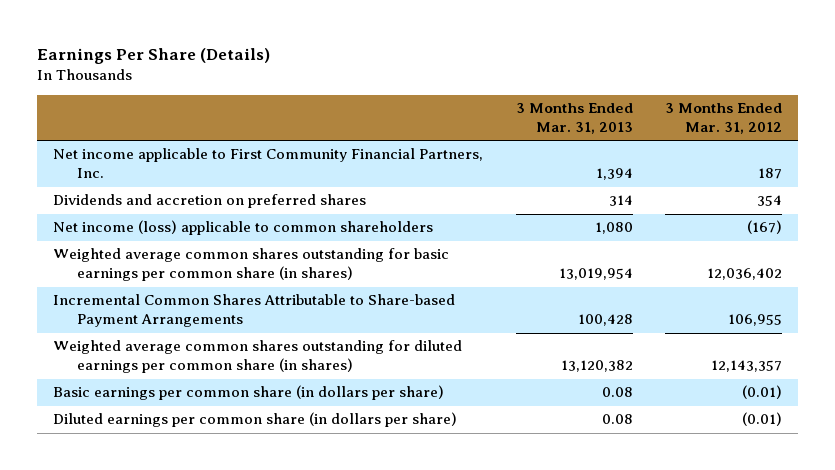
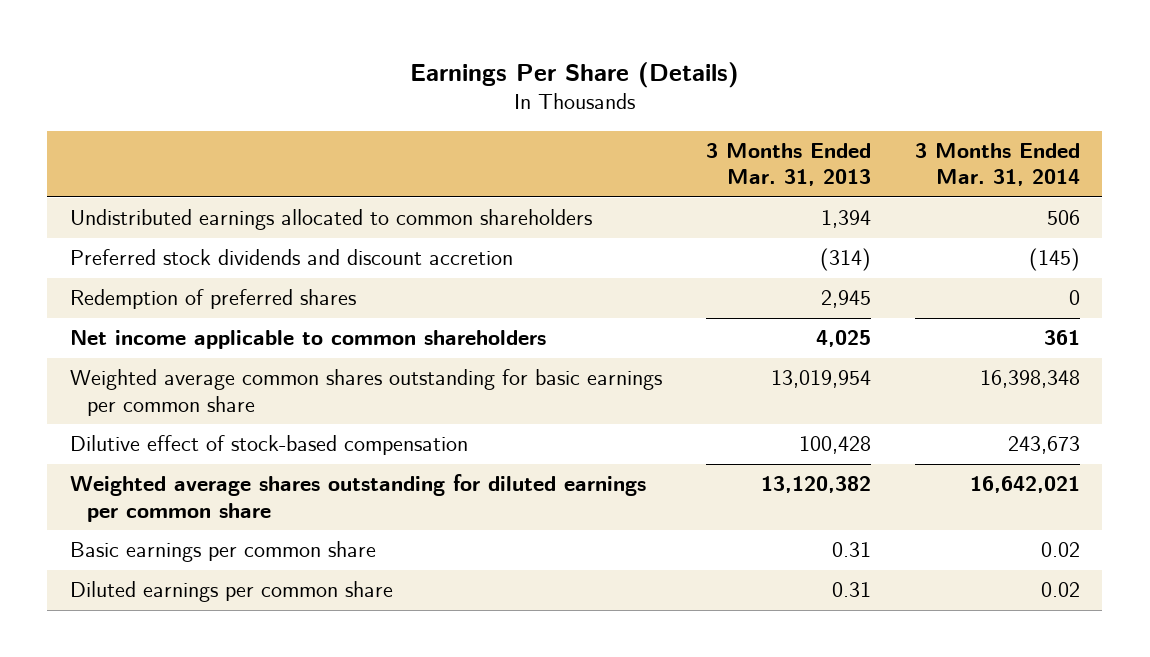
- | 3 Months Ended Mar. 31, 2013 | 3 Months Ended Mar. 31, 2012
+ | 3 Months Ended Mar. 31, 2013 | 3 Months Ended Mar. 31, 2014
- Net income applicable to First Community Financial Partners, Inc. | 1,394 | 187
- Dividends and accretion on preferred shares | 314 | 354
- Net income (loss) applicable to common shareholders | 1,080 | (167)
- Weighted average common shares outstanding for basic earnings per common share (in shares) | 13,019,954 | 12,036,402
- Incremental Common Shares Attributable to Share-based Payment Arrangements | 100,428 | 106,955
- Weighted average common shares outstanding for diluted earnings per common share (in shares) | 13,120,382 | 12,143,357
- Basic earnings per common share (in dollars per share) | 0.08 | (0.01)
- Diluted earnings per common share (in dollars per share) | 0.08 | (0.01)
+ Undistributed earnings allocated to common shareholders | 1,394 | 506
+ Preferred stock dividends and discount accretion | (314) | (145)
+ Redemption of preferred shares | 2,945 | 0
+ Net income applicable to common shareholders | 4,025 | 361
+ Weighted average common shares outstanding for basic earnings per common share | 13,019,954 | 16,398,348
+ Dilutive effect of stock-based compensation | 100,428 | 243,673
+ Weighted average shares outstanding for diluted earnings per common share | 13,120,382 | 16,642,021
+ Basic earnings per common share | 0.31 | 0.02
+ Diluted earnings per common share | 0.31 | 0.02

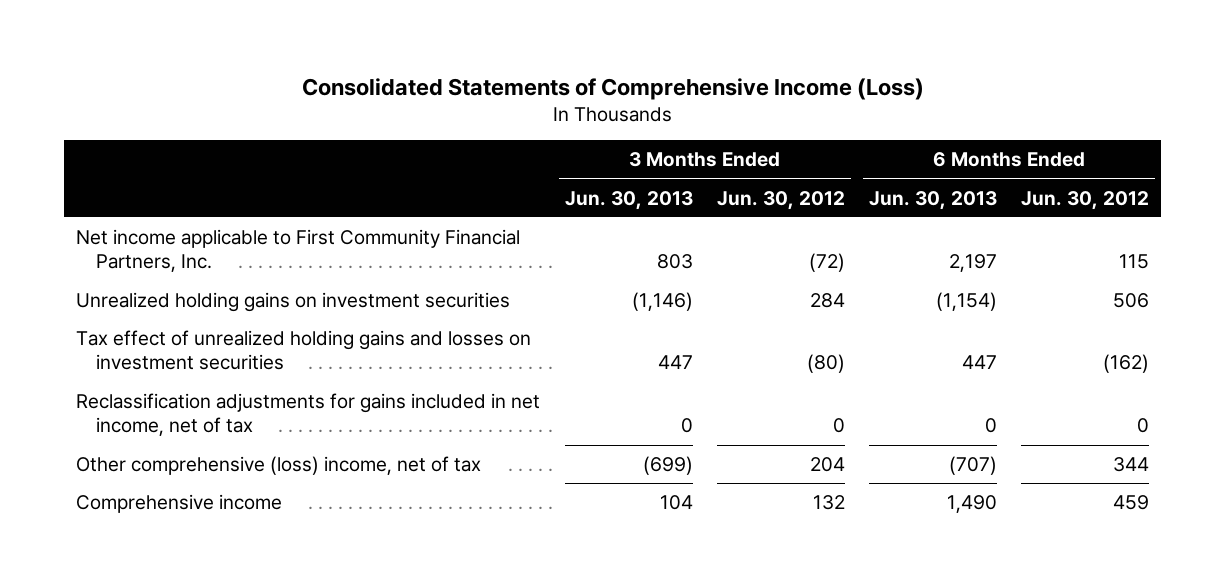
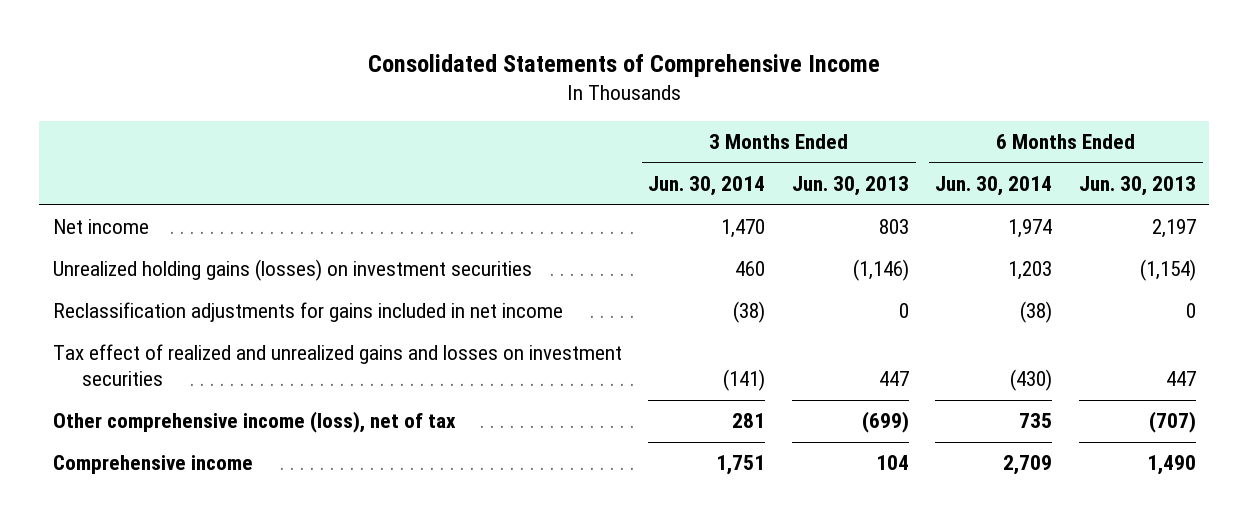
- Consolidated Statements of Comprehensive Income (Loss)
+ Consolidated Statements of Comprehensive Income
- | 3 Months Ended Jun. 30, 2013 | 3 Months Ended Jun. 30, 2012 | 6 Months Ended Jun. 30, 2013 | 6 Months Ended Jun. 30, 2012
+ | 3 Months Ended Jun. 30, 2014 | 3 Months Ended Jun. 30, 2013 | 6 Months Ended Jun. 30, 2014 | 6 Months Ended Jun. 30, 2013
- Net income applicable to First Community Financial Partners, Inc. | 803 | (72) | 2,197 | 115
- Unrealized holding gains on investment securities | (1,146) | 284 | (1,154) | 506
- Tax effect of unrealized holding gains and losses on investment securities | 447 | (80) | 447 | (162)
- Reclassification adjustments for gains included in net income, net of tax | 0 | 0 | 0 | 0
- Other comprehensive (loss) income, net of tax | (699) | 204 | (707) | 344
+ Net income | 1,470 | 803 | 1,974 | 2,197
+ Unrealized holding gains (losses) on investment securities | 460 | (1,146) | 1,203 | (1,154)
+ Reclassification adjustments for gains included in net income | (38) | 0 | (38) | 0
+ Tax effect of realized and unrealized gains and losses on investment securities | (141) | 447 | (430) | 447
+ Other comprehensive income (loss), net of tax | 281 | (699) | 735 | (707)

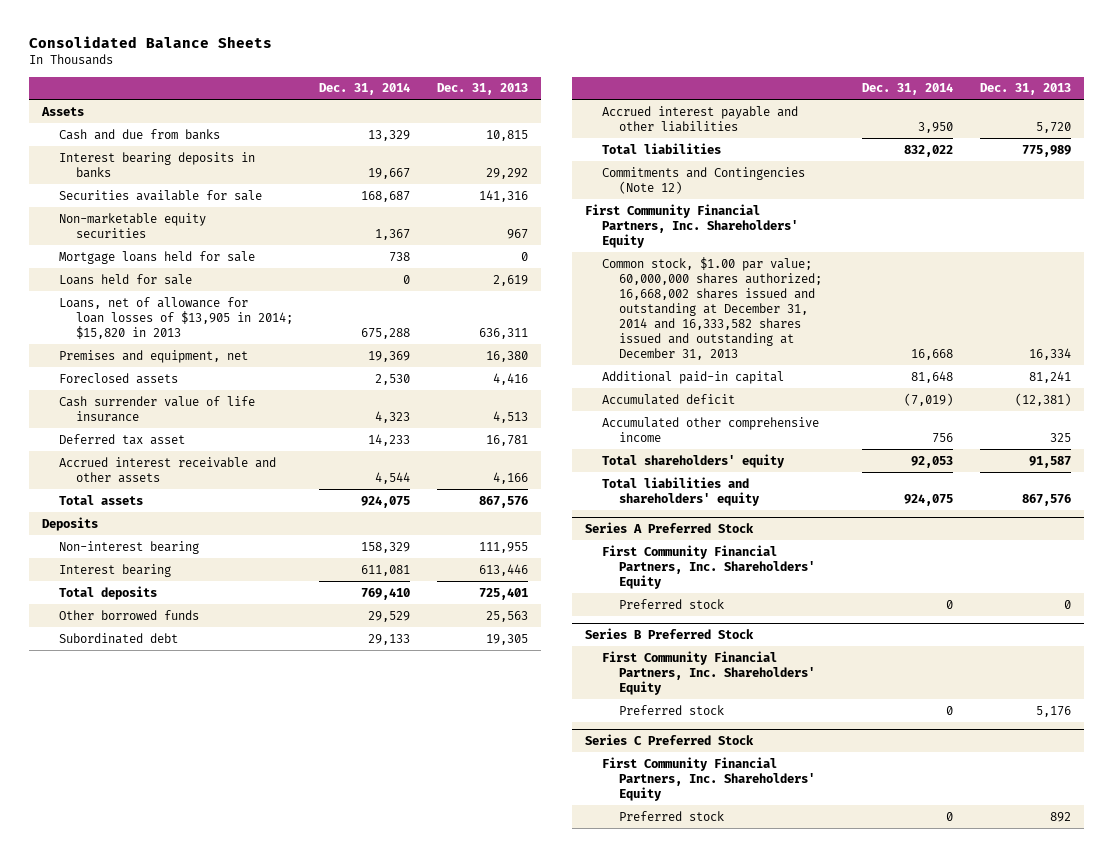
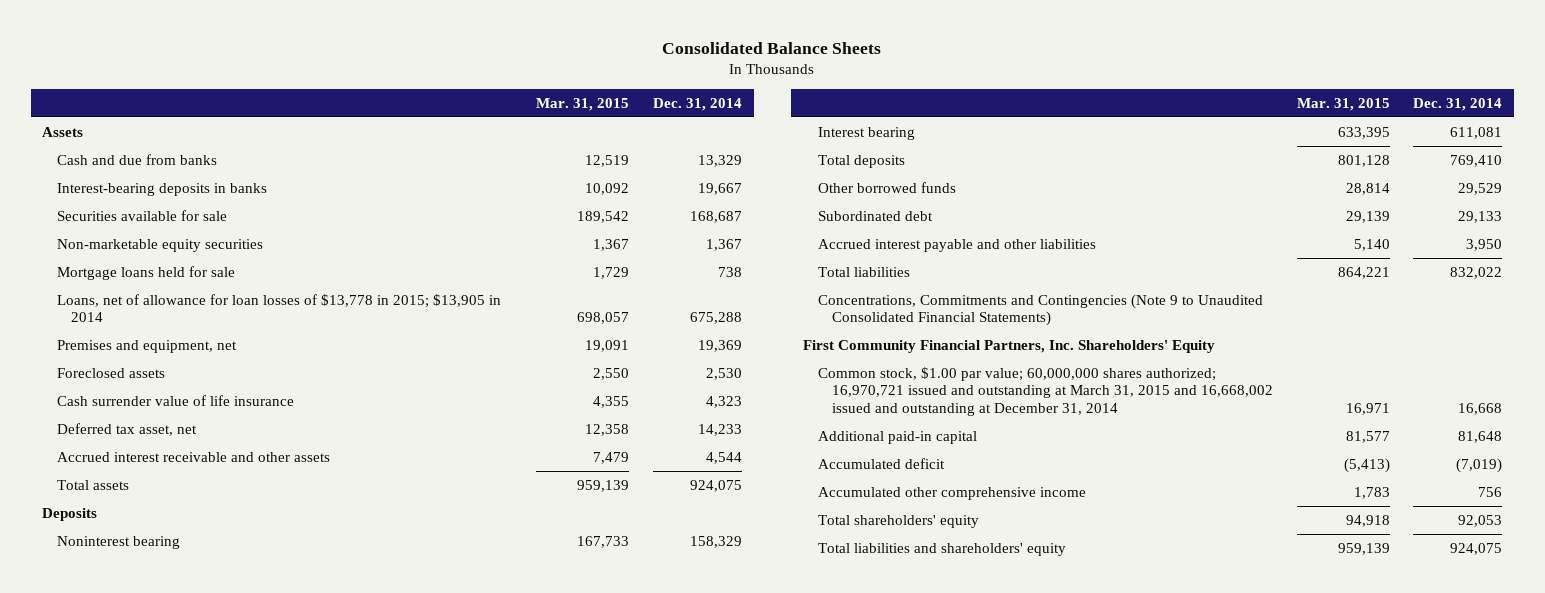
- | Dec. 31, 2014 | Dec. 31, 2013
+ | Mar. 31, 2015 | Dec. 31, 2014
- Interest bearing deposits in banks | 19,667 | 29,292
+ Interest-bearing deposits in banks | 10,092 | 19,667
- Loans held for sale | 0 | 2,619
- Loans, net of allowance for loan losses of $13,905 in 2014; $15,820 in 2013 | 675,288 | 636,311
+ Loans, net of allowance for loan losses of $13,778 in 2015; $13,905 in 2014 | 698,057 | 675,288
- Deferred tax asset | 14,233 | 16,781
+ Deferred tax asset, net | 12,358 | 14,233
- Non-interest bearing | 158,329 | 111,955
+ Noninterest bearing | 167,733 | 158,329
- Commitments and Contingencies (Note 12)
+ Concentrations, Commitments and Contingencies (Note 9 to Unaudited Consolidated Financial Statements)
- Common stock, $1.00 par value; 60,000,000 shares authorized; 16,668,002 shares issued and outstanding at December 31, 2014 and 16,333,582 shares issued and outstanding at December 31, 2013 | 16,668 | 16,334
+ Common stock, $1.00 par value; 60,000,000 shares authorized; 16,970,721 issued and outstanding at March 31, 2015 and 16,668,002 issued and outstanding at December 31, 2014 | 16,971 | 16,668
- Series A Preferred Stock
- First Community Financial Partners, Inc. Shareholders' Equity
- Preferred stock | 0 | 0
- Series B Preferred Stock
- First Community Financial Partners, Inc. Shareholders' Equity
- Preferred stock | 0 | 5,176
- Series C Preferred Stock
- First Community Financial Partners, Inc. Shareholders' Equity
- Preferred stock | 0 | 892

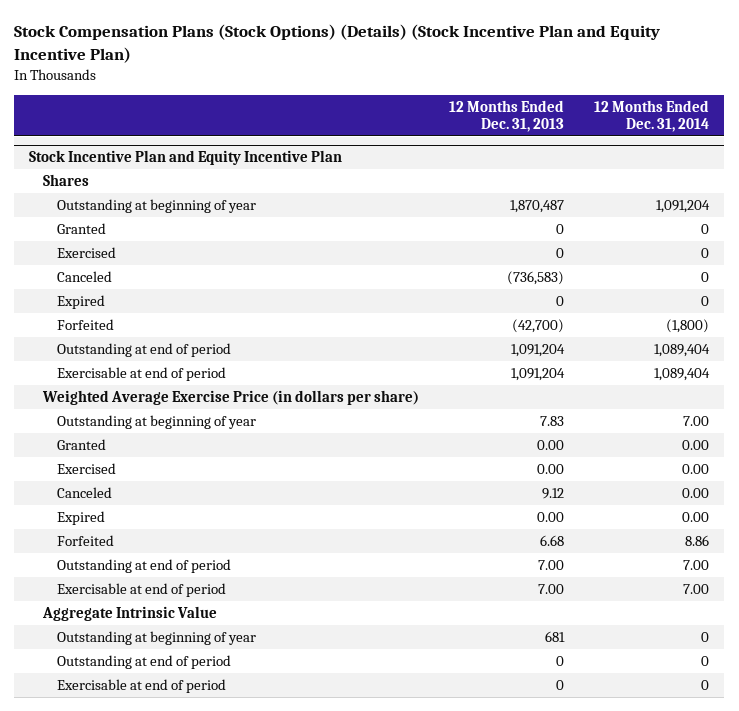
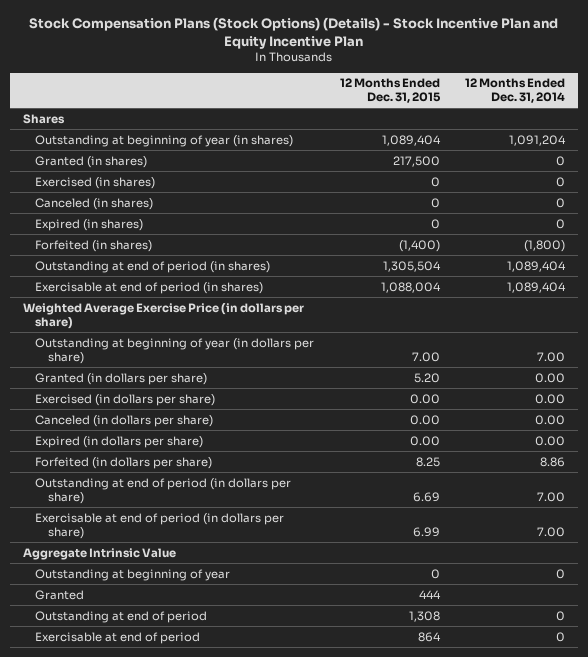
- Stock Compensation Plans (Stock Options) (Details) (Stock Incentive Plan and Equity Incentive Plan)
+ Stock Compensation Plans (Stock Options) (Details) - Stock Incentive Plan and Equity Incentive Plan
- | 12 Months Ended Dec. 31, 2013 | 12 Months Ended Dec. 31, 2014
+ | 12 Months Ended Dec. 31, 2015 | 12 Months Ended Dec. 31, 2014
- Stock Incentive Plan and Equity Incentive Plan
- Outstanding at beginning of year | 1,870,487 | 1,091,204
- Granted | 0 | 0
- Exercised | 0 | 0
- Canceled | (736,583) | 0
- Expired | 0 | 0
- Forfeited | (42,700) | (1,800)
- Outstanding at end of period | 1,091,204 | 1,089,404
- Exercisable at end of period | 1,091,204 | 1,089,404
+ Outstanding at beginning of year (in shares) | 1,089,404 | 1,091,204
+ Granted (in shares) | 217,500 | 0
+ Exercised (in shares) | 0 | 0
+ Canceled (in shares) | 0 | 0
+ Expired (in shares) | 0 | 0
+ Forfeited (in shares) | (1,400) | (1,800)
+ Outstanding at end of period (in shares) | 1,305,504 | 1,089,404
+ Exercisable at end of period (in shares) | 1,088,004 | 1,089,404
- Outstanding at beginning of year | 7.83 | 7.00
- Granted | 0.00 | 0.00
- Exercised | 0.00 | 0.00
- Canceled | 9.12 | 0.00
- Expired | 0.00 | 0.00
- Forfeited | 6.68 | 8.86
- Outstanding at end of period | 7.00 | 7.00
- Exercisable at end of period | 7.00 | 7.00
+ Outstanding at beginning of year (in dollars per share) | 7.00 | 7.00
+ Granted (in dollars per share) | 5.20 | 0.00
+ Exercised (in dollars per share) | 0.00 | 0.00
+ Canceled (in dollars per share) | 0.00 | 0.00
+ Expired (in dollars per share) | 0.00 | 0.00
+ Forfeited (in dollars per share) | 8.25 | 8.86
+ Outstanding at end of period (in dollars per share) | 6.69 | 7.00
+ Exercisable at end of period (in dollars per share) | 6.99 | 7.00
+ Granted | 444 |

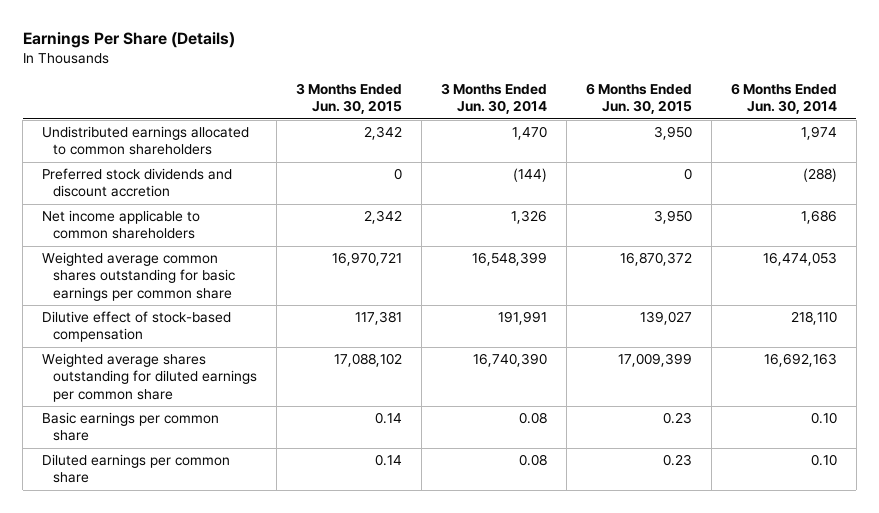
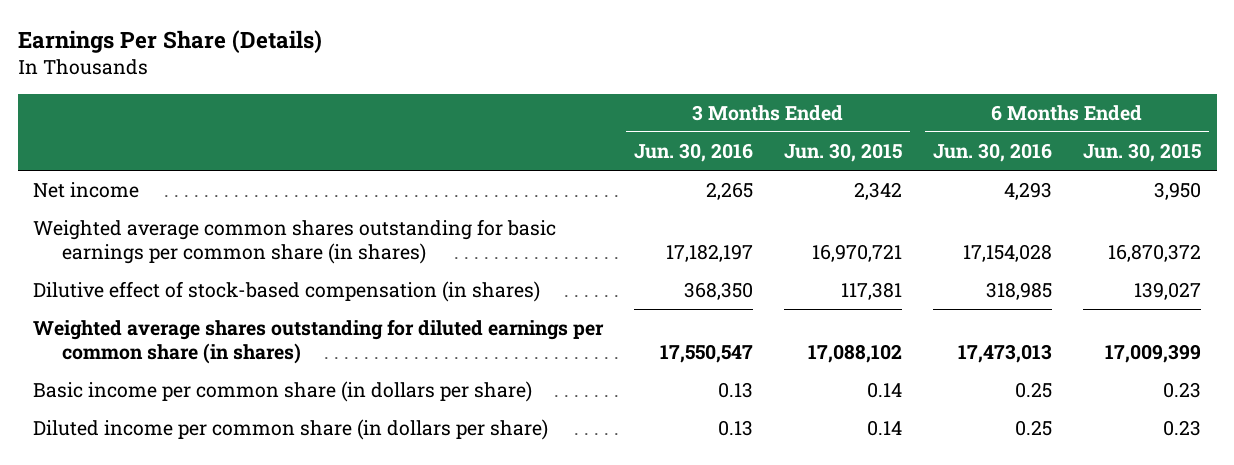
- | 3 Months Ended Jun. 30, 2015 | 3 Months Ended Jun. 30, 2014 | 6 Months Ended Jun. 30, 2015 | 6 Months Ended Jun. 30, 2014
+ | 3 Months Ended Jun. 30, 2016 | 3 Months Ended Jun. 30, 2015 | 6 Months Ended Jun. 30, 2016 | 6 Months Ended Jun. 30, 2015
- Undistributed earnings allocated to common shareholders | 2,342 | 1,470 | 3,950 | 1,974
- Preferred stock dividends and discount accretion | 0 | (144) | 0 | (288)
- Net income applicable to common shareholders | 2,342 | 1,326 | 3,950 | 1,686
- Weighted average common shares outstanding for basic earnings per common share | 16,970,721 | 16,548,399 | 16,870,372 | 16,474,053
- Dilutive effect of stock-based compensation | 117,381 | 191,991 | 139,027 | 218,110
- Weighted average shares outstanding for diluted earnings per common share | 17,088,102 | 16,740,390 | 17,009,399 | 16,692,163
- Basic earnings per common share | 0.14 | 0.08 | 0.23 | 0.10
- Diluted earnings per common share | 0.14 | 0.08 | 0.23 | 0.10
+ Net income | 2,265 | 2,342 | 4,293 | 3,950
+ Weighted average common shares outstanding for basic earnings per common share (in shares) | 17,182,197 | 16,970,721 | 17,154,028 | 16,870,372
+ Dilutive effect of stock-based compensation (in shares) | 368,350 | 117,381 | 318,985 | 139,027
+ Weighted average shares outstanding for diluted earnings per common share (in shares) | 17,550,547 | 17,088,102 | 17,473,013 | 17,009,399
+ Basic income per common share (in dollars per share) | 0.13 | 0.14 | 0.25 | 0.23
+ Diluted income per common share (in dollars per share) | 0.13 | 0.14 | 0.25 | 0.23

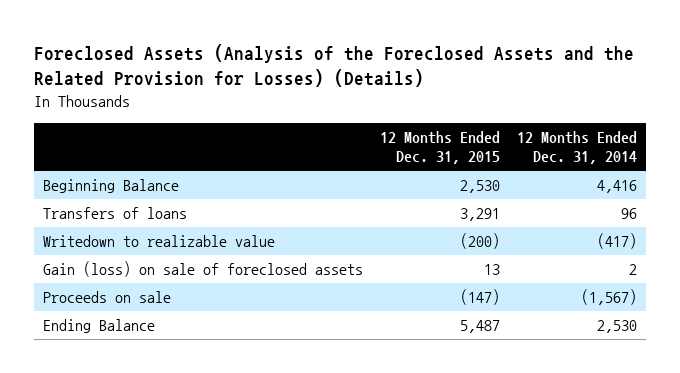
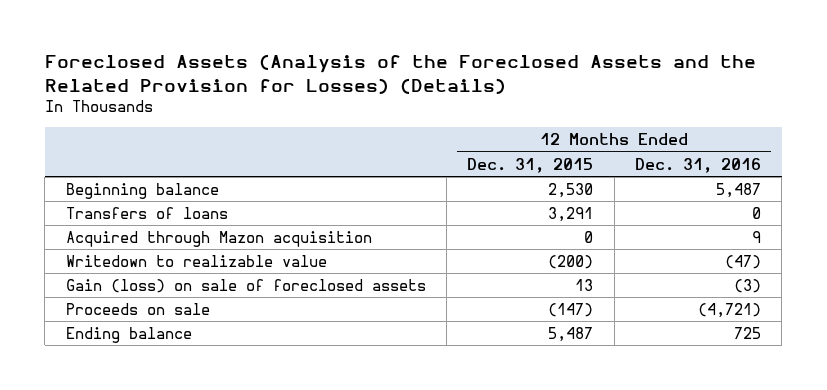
- | 12 Months Ended Dec. 31, 2015 | 12 Months Ended Dec. 31, 2014
+ | 12 Months Ended Dec. 31, 2015 | 12 Months Ended Dec. 31, 2016
- Beginning Balance | 2,530 | 4,416
+ Beginning balance | 2,530 | 5,487
+ Acquired through Mazon acquisition | 0 | 9
- Ending Balance | 5,487 | 2,530
+ Ending balance | 5,487 | 725

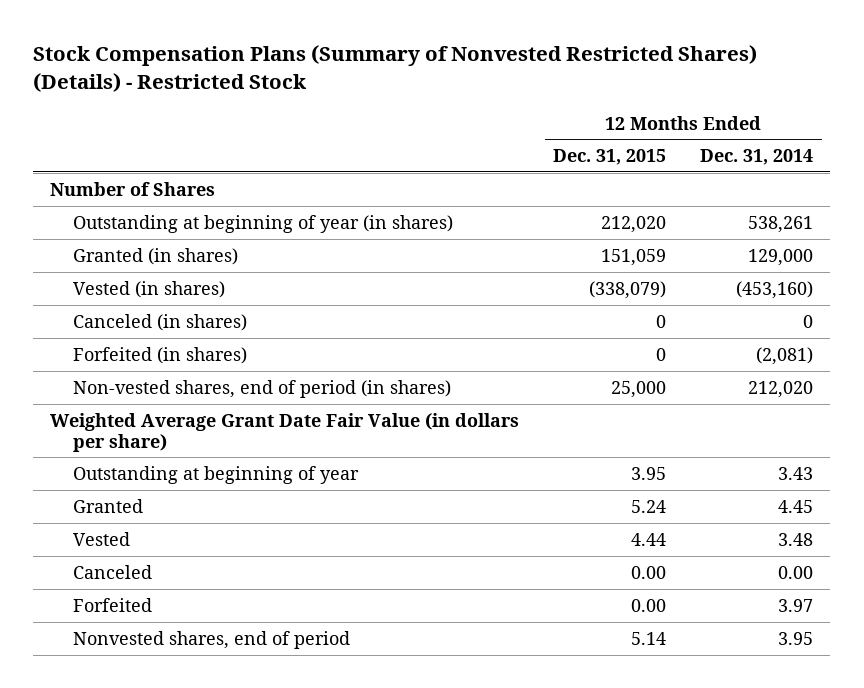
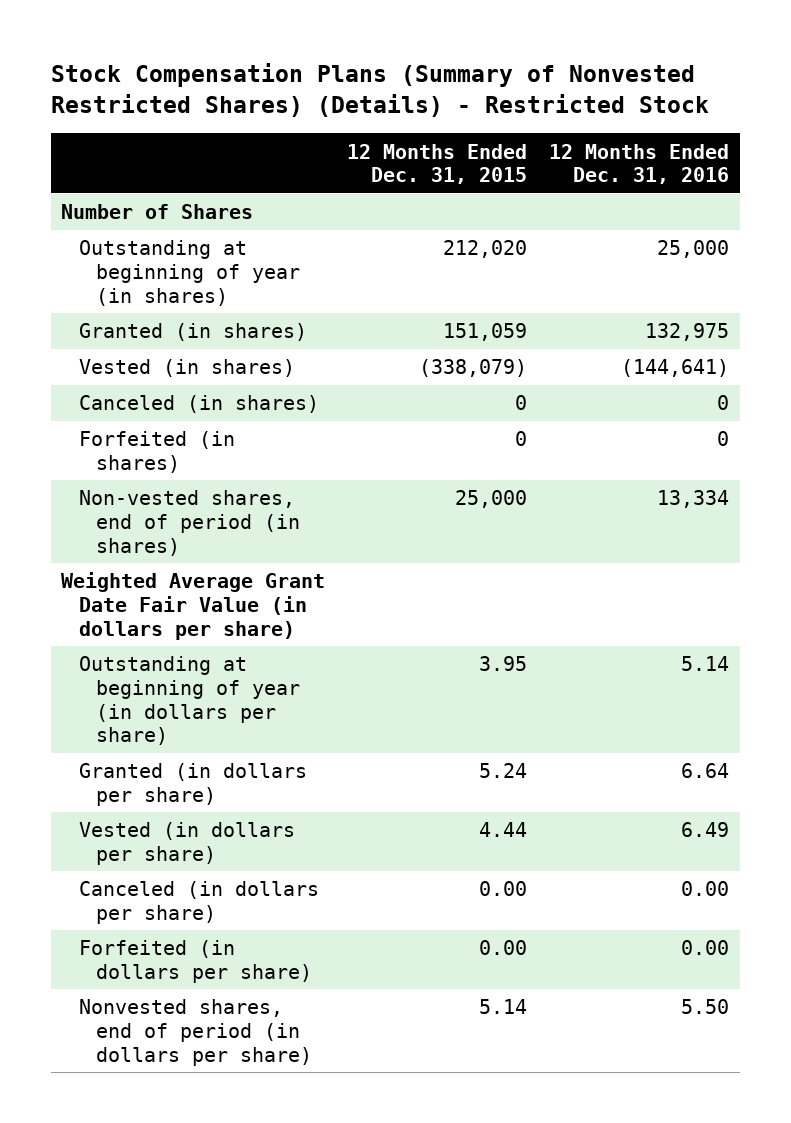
- | 12 Months Ended Dec. 31, 2015 | 12 Months Ended Dec. 31, 2014
+ | 12 Months Ended Dec. 31, 2015 | 12 Months Ended Dec. 31, 2016
- Outstanding at beginning of year | 3.95 | 3.43
- Granted | 5.24 | 4.45
- Vested | 4.44 | 3.48
- Canceled | 0.00 | 0.00
- Forfeited | 0.00 | 3.97
- Nonvested shares, end of period | 5.14 | 3.95
+ Outstanding at beginning of year (in dollars per share) | 3.95 | 5.14
+ Granted (in dollars per share) | 5.24 | 6.64
+ Vested (in dollars per share) | 4.44 | 6.49
+ Canceled (in dollars per share) | 0.00 | 0.00
+ Forfeited (in dollars per share) | 0.00 | 0.00
+ Nonvested shares, end of period (in dollars per share) | 5.14 | 5.50

